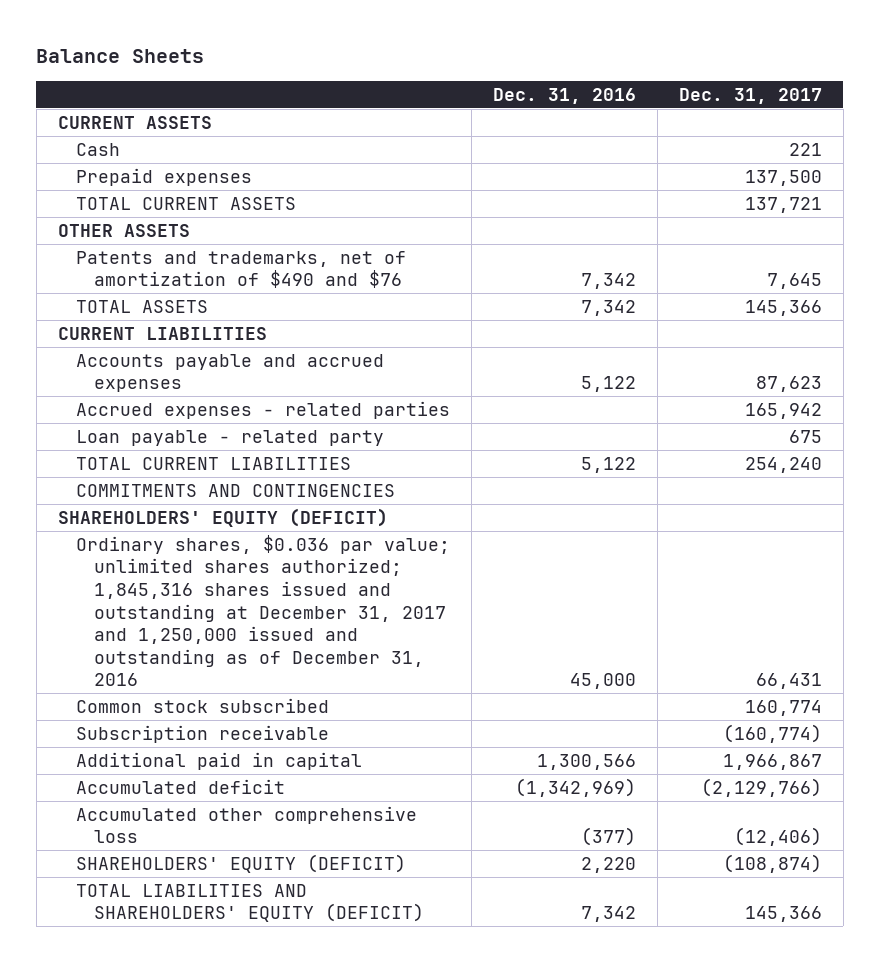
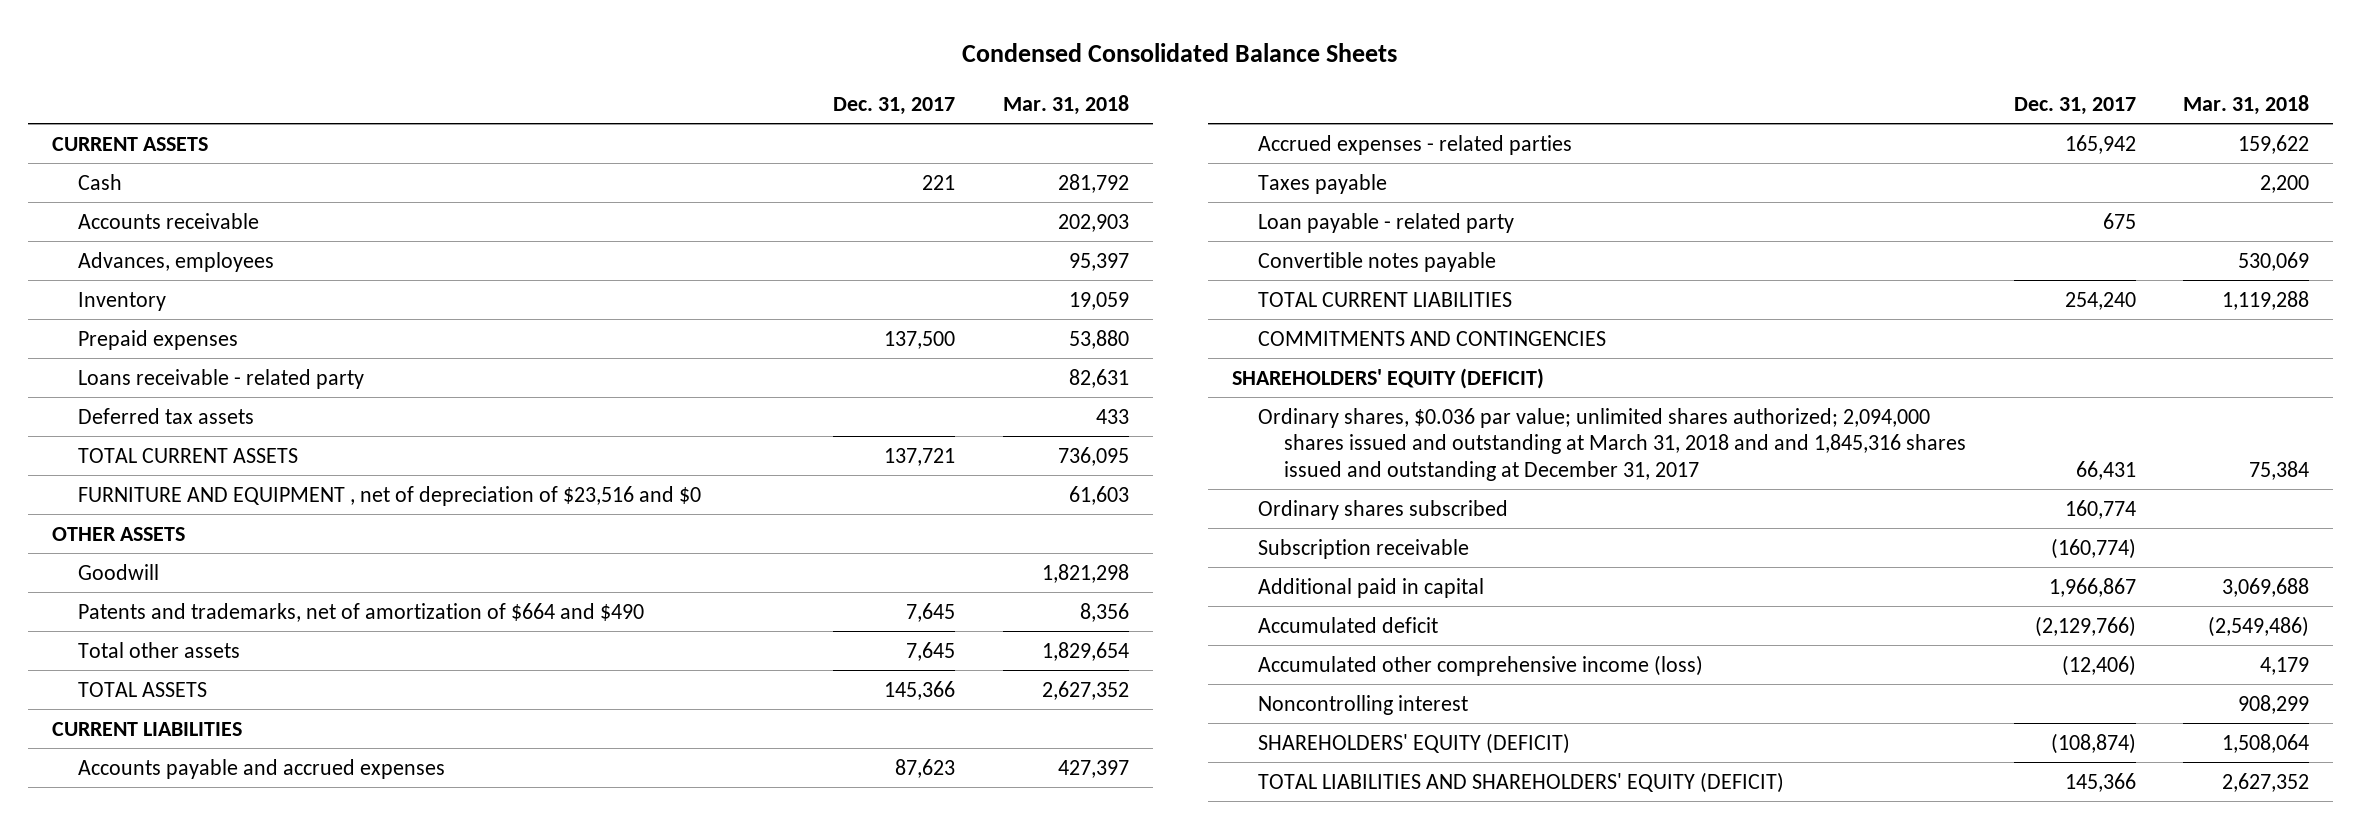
- Balance Sheets
+ Condensed Consolidated Balance Sheets
- | Dec. 31, 2016 | Dec. 31, 2017
+ | Dec. 31, 2017 | Mar. 31, 2018
+ Accounts receivable | | 202,903
+ Advances, employees | | 95,397
+ Inventory | | 19,059
+ Loans receivable - related party | | 82,631
+ Deferred tax assets | | 433
+ FURNITURE AND EQUIPMENT , net of depreciation of $23,516 and $0 | | 61,603
- Patents and trademarks, net of amortization of $490 and $76 | 7,342 | 7,645
+ Goodwill | | 1,821,298
+ Patents and trademarks, net of amortization of $664 and $490 | 7,645 | 8,356
+ Total other assets | 7,645 | 1,829,654
+ Taxes payable | | 2,200
+ Convertible notes payable | | 530,069
- Ordinary shares, $0.036 par value; unlimited shares authorized; 1,845,316 shares issued and outstanding at December 31, 2017 and 1,250,000 issued and outstanding as of December 31, 2016 | 45,000 | 66,431
- Common stock subscribed | | 160,774
+ Ordinary shares, $0.036 par value; unlimited shares authorized; 2,094,000 shares issued and outstanding at March 31, 2018 and and 1,845,316 shares issued and outstanding at December 31, 2017 | 66,431 | 75,384
+ Ordinary shares subscribed | 160,774 |
- Accumulated other comprehensive loss | (377) | (12,406)
+ Accumulated other comprehensive income (loss) | (12,406) | 4,179
+ Noncontrolling interest | | 908,299

